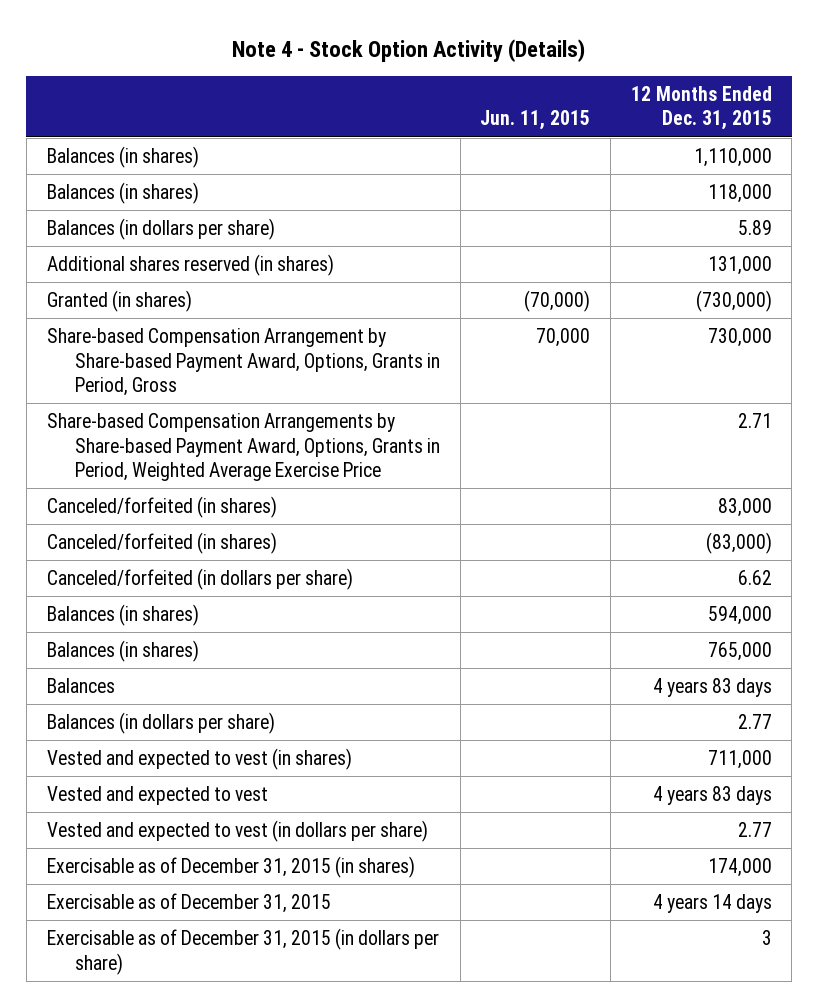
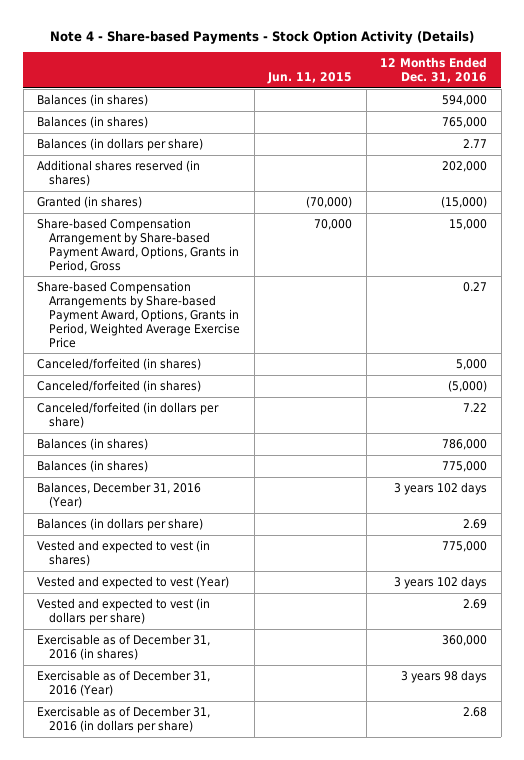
- Note 4 - Stock Option Activity (Details)
+ Note 4 - Share-based Payments - Stock Option Activity (Details)
- | Jun. 11, 2015 | 12 Months Ended Dec. 31, 2015
+ | Jun. 11, 2015 | 12 Months Ended Dec. 31, 2016
- Balances | | 4 years 83 days
+ Balances, December 31, 2016 (Year) | | 3 years 102 days
- Vested and expected to vest | | 4 years 83 days
+ Vested and expected to vest (Year) | | 3 years 102 days
- Exercisable as of December 31, 2015 (in shares) | | 174,000
- Exercisable as of December 31, 2015 | | 4 years 14 days
- Exercisable as of December 31, 2015 (in dollars per share) | | 3
+ Exercisable as of December 31, 2016 (in shares) | | 360,000
+ Exercisable as of December 31, 2016 (Year) | | 3 years 98 days
+ Exercisable as of December 31, 2016 (in dollars per share) | | 2.68

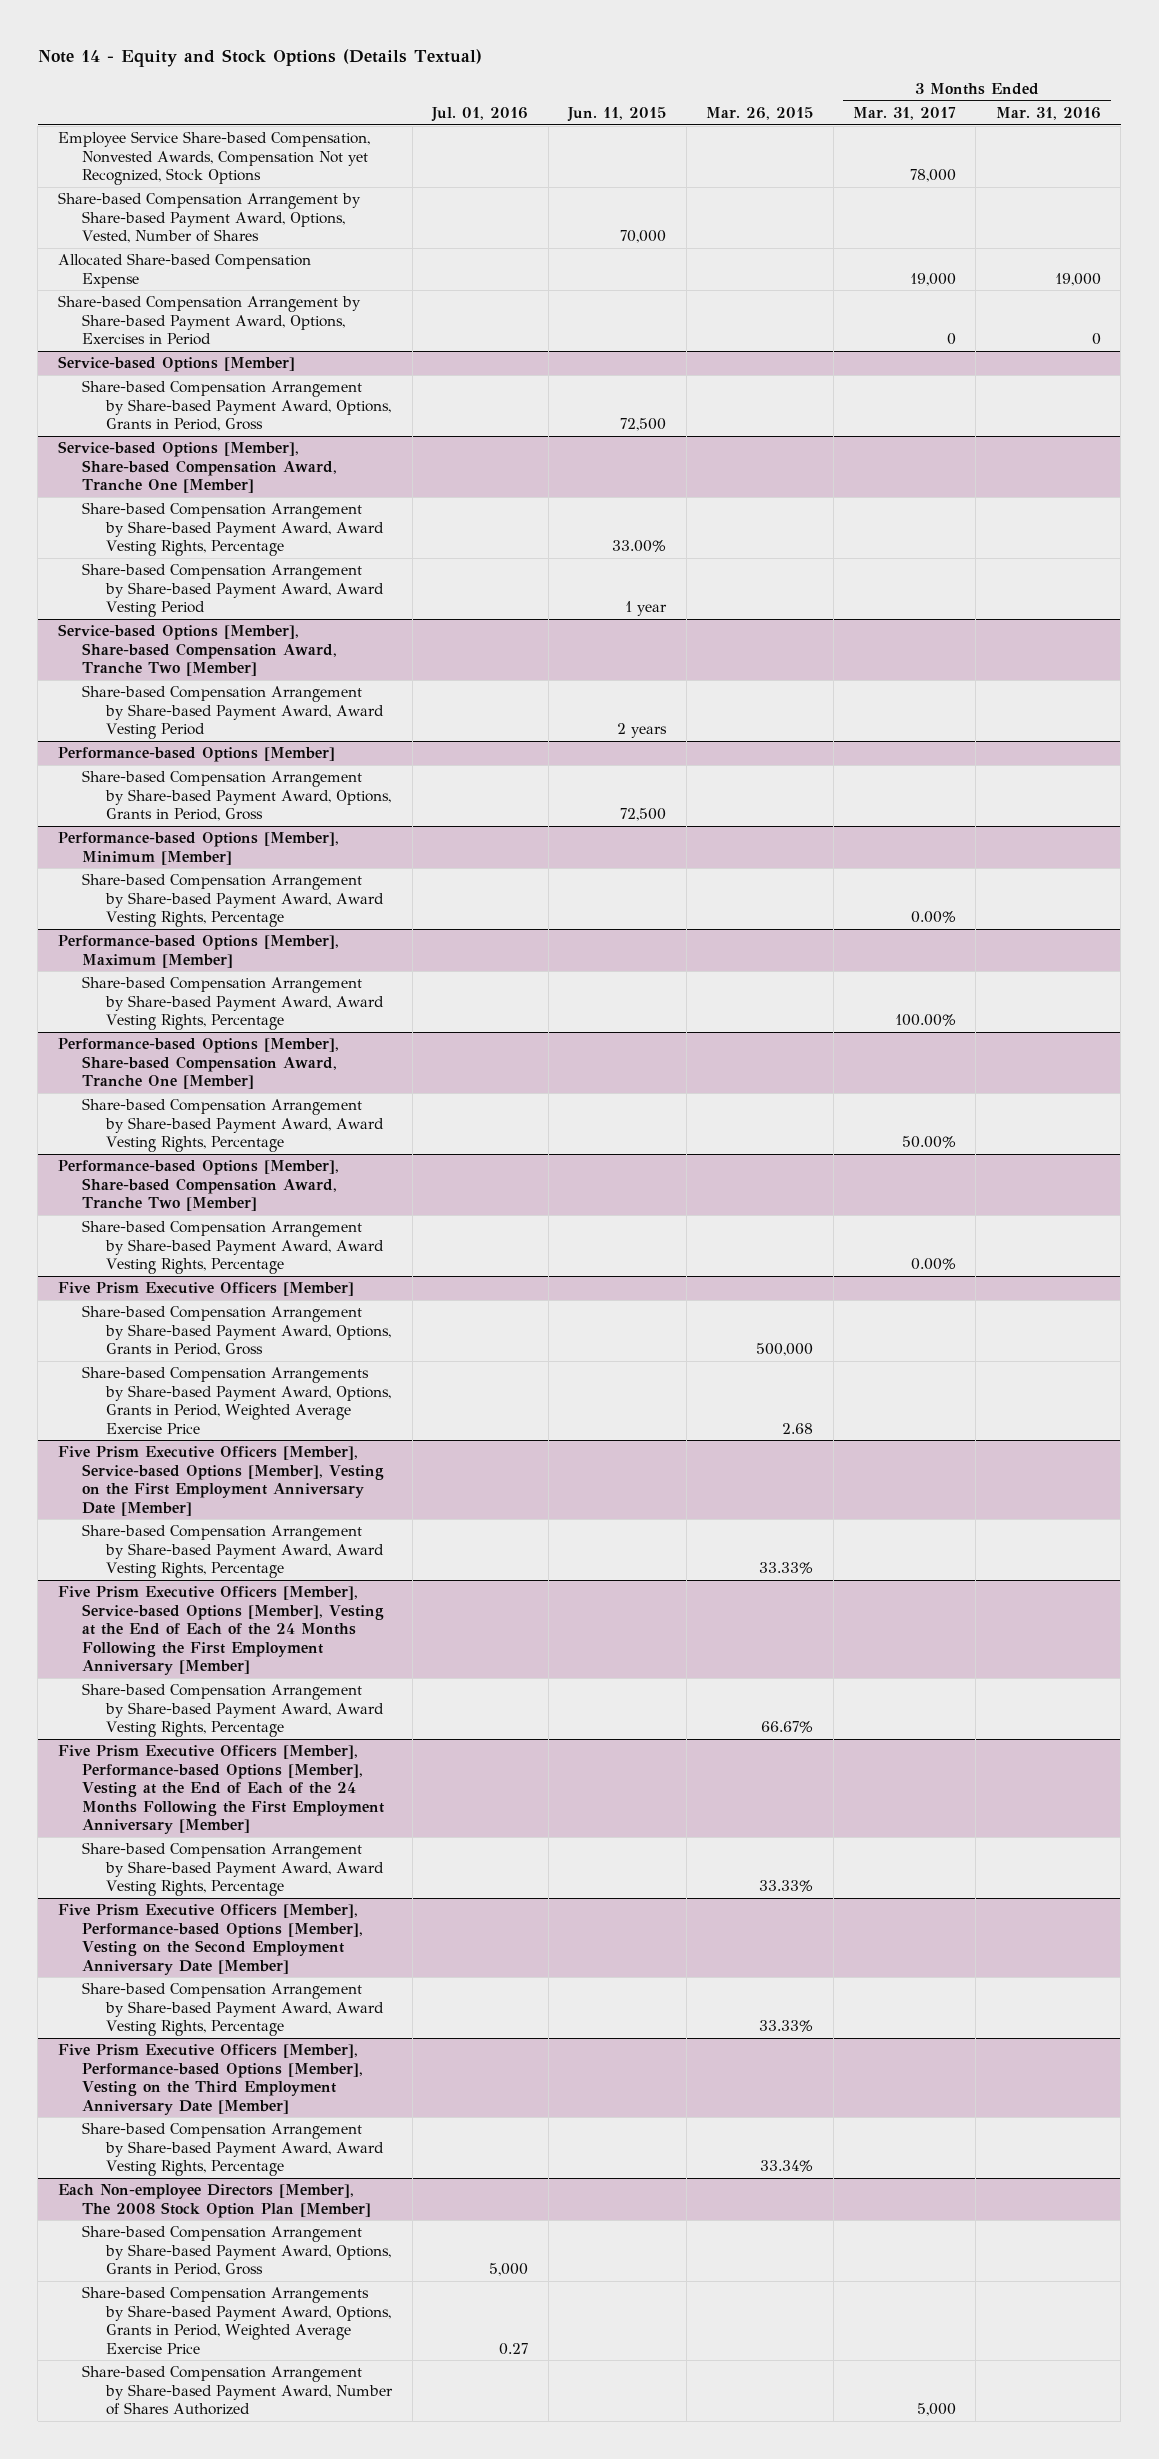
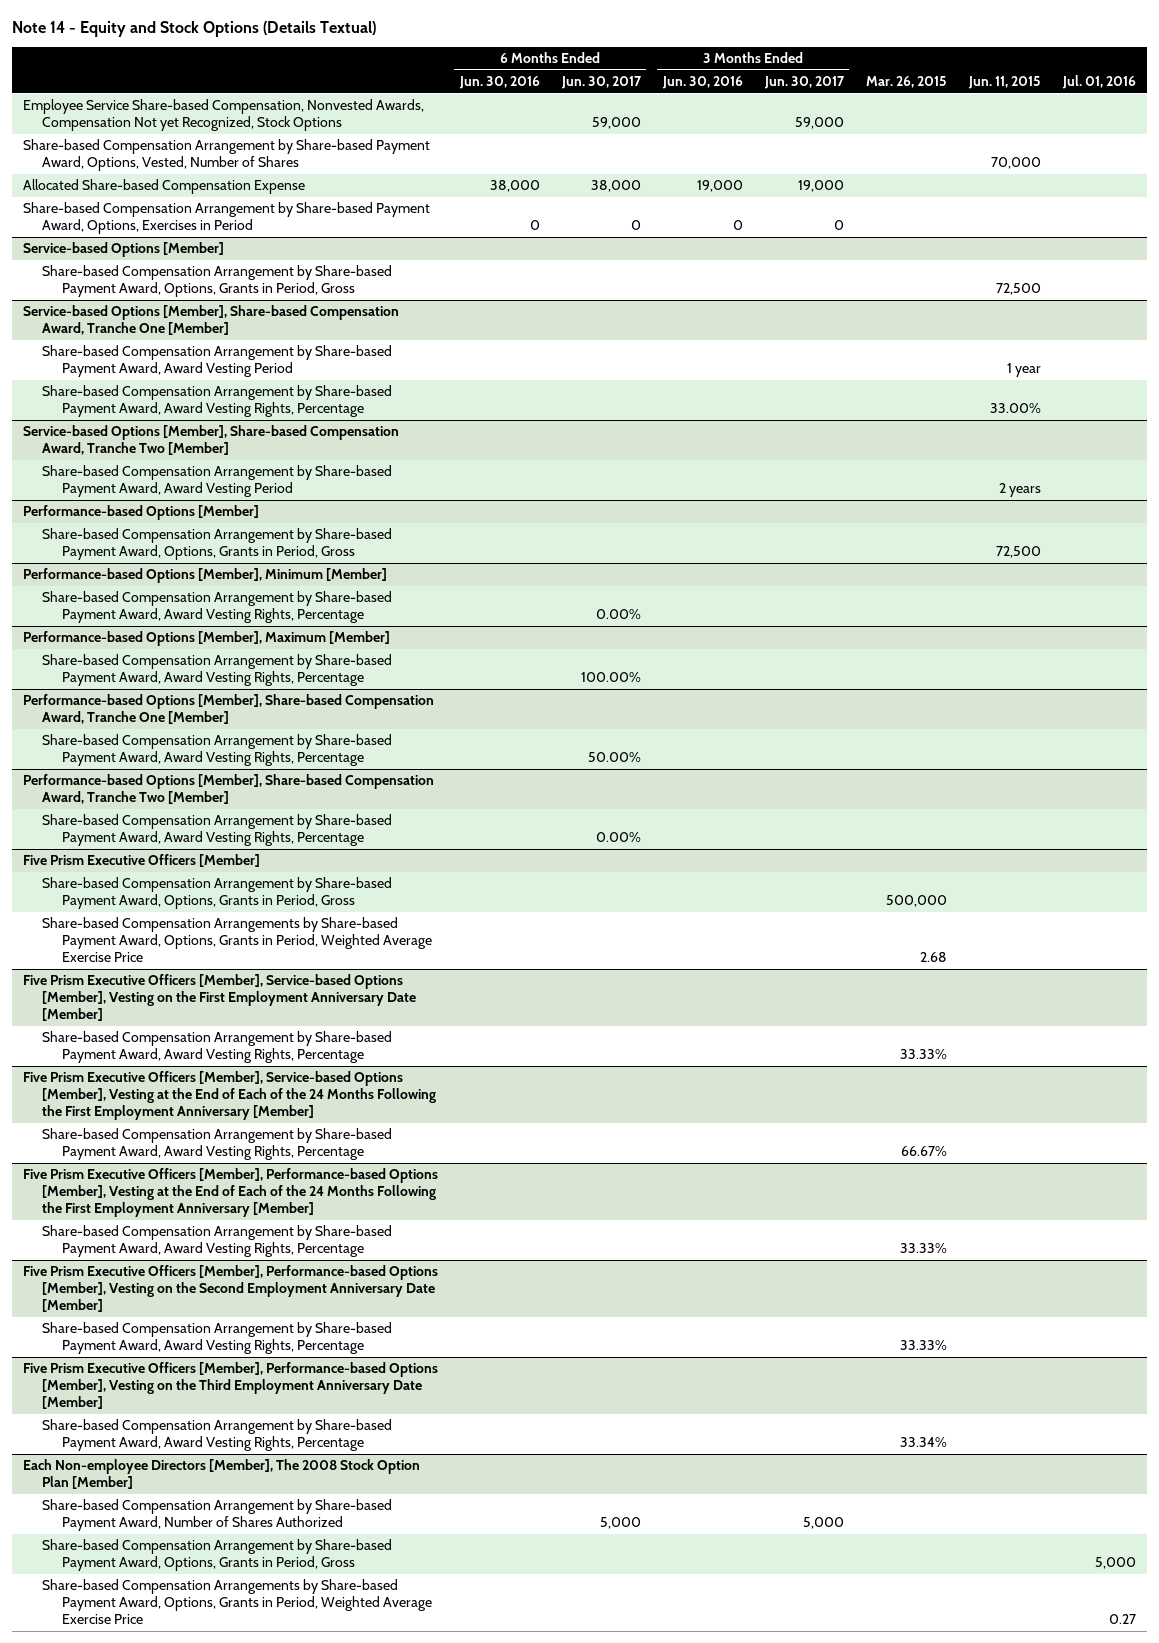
- | Jul. 01, 2016 | Jun. 11, 2015 | Mar. 26, 2015 | 3 Months Ended Mar. 31, 2017 | 3 Months Ended Mar. 31, 2016
+ | 6 Months Ended Jun. 30, 2016 | 6 Months Ended Jun. 30, 2017 | 3 Months Ended Jun. 30, 2016 | 3 Months Ended Jun. 30, 2017 | Mar. 26, 2015 | Jun. 11, 2015 | Jul. 01, 2016
@ Service-based Options [Member], Share-based Compensation Award, Tranche One [Member]
moved down: Share-based Compensation Arrangement by Share-based Payment Award, Award Vesting Rights, Percentage | | | | | | 33.00% |
@ Each Non-employee Directors [Member], The 2008 Stock Option Plan [Member]
moved up: Share-based Compensation Arrangement by Share-based Payment Award, Number of Shares Authorized | | 5,000 | | 5,000 | | |

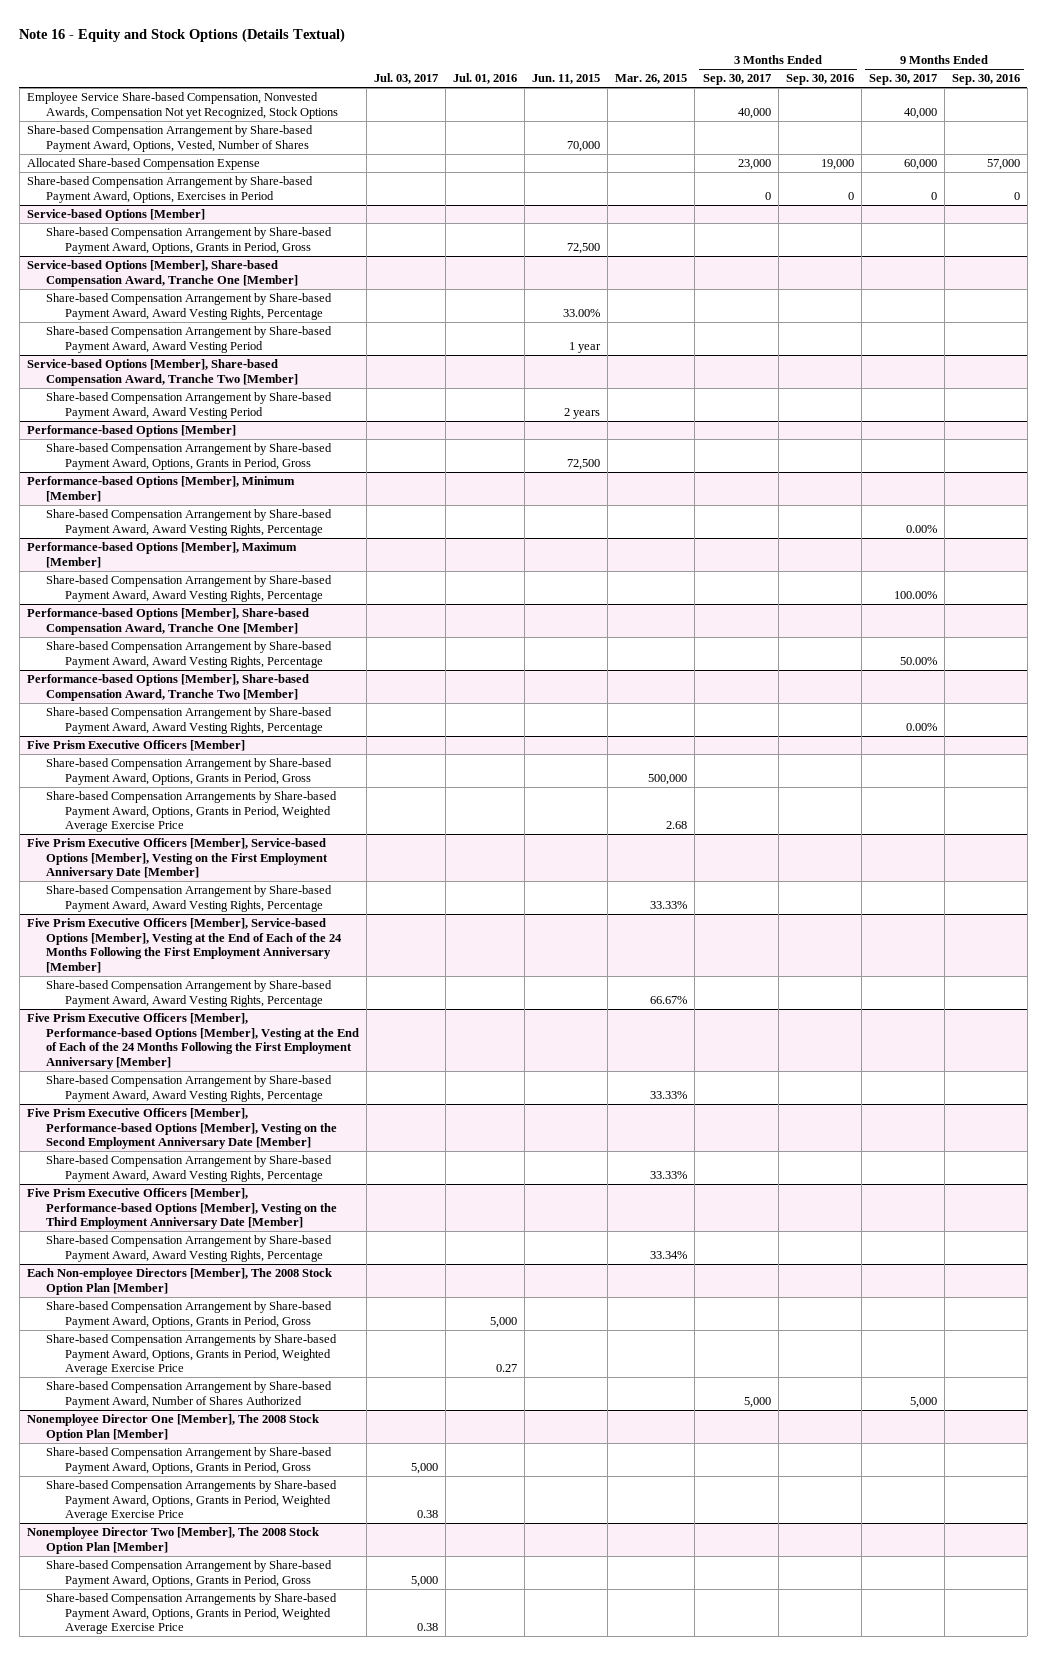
- Note 14 - Equity and Stock Options (Details Textual)
+ Note 16 - Equity and Stock Options (Details Textual)
- | 6 Months Ended Jun. 30, 2016 | 6 Months Ended Jun. 30, 2017 | 3 Months Ended Jun. 30, 2016 | 3 Months Ended Jun. 30, 2017 | Mar. 26, 2015 | Jun. 11, 2015 | Jul. 01, 2016
+ | Jul. 03, 2017 | Jul. 01, 2016 | Jun. 11, 2015 | Mar. 26, 2015 | 3 Months Ended Sep. 30, 2017 | 3 Months Ended Sep. 30, 2016 | 9 Months Ended Sep. 30, 2017 | 9 Months Ended Sep. 30, 2016
@ Service-based Options [Member], Share-based Compensation Award, Tranche One [Member]
moved down: Share-based Compensation Arrangement by Share-based Payment Award, Award Vesting Period | | | 1 year | | | | |
@ Each Non-employee Directors [Member], The 2008 Stock Option Plan [Member]
moved down: Share-based Compensation Arrangement by Share-based Payment Award, Number of Shares Authorized | | | | | 5,000 | | 5,000 |
+ Nonemployee Director One [Member], The 2008 Stock Option Plan [Member]
+ Share-based Compensation Arrangement by Share-based Payment Award, Options, Grants in Period, Gross | 5,000 | | | | | | |
+ Share-based Compensation Arrangements by Share-based Payment Award, Options, Grants in Period, Weighted Average Exercise Price | 0.38 | | | | | | |
+ Nonemployee Director Two [Member], The 2008 Stock Option Plan [Member]
+ Share-based Compensation Arrangement by Share-based Payment Award, Options, Grants in Period, Gross | 5,000 | | | | | | |
+ Share-based Compensation Arrangements by Share-based Payment Award, Options, Grants in Period, Weighted Average Exercise Price | 0.38 | | | | | | |

